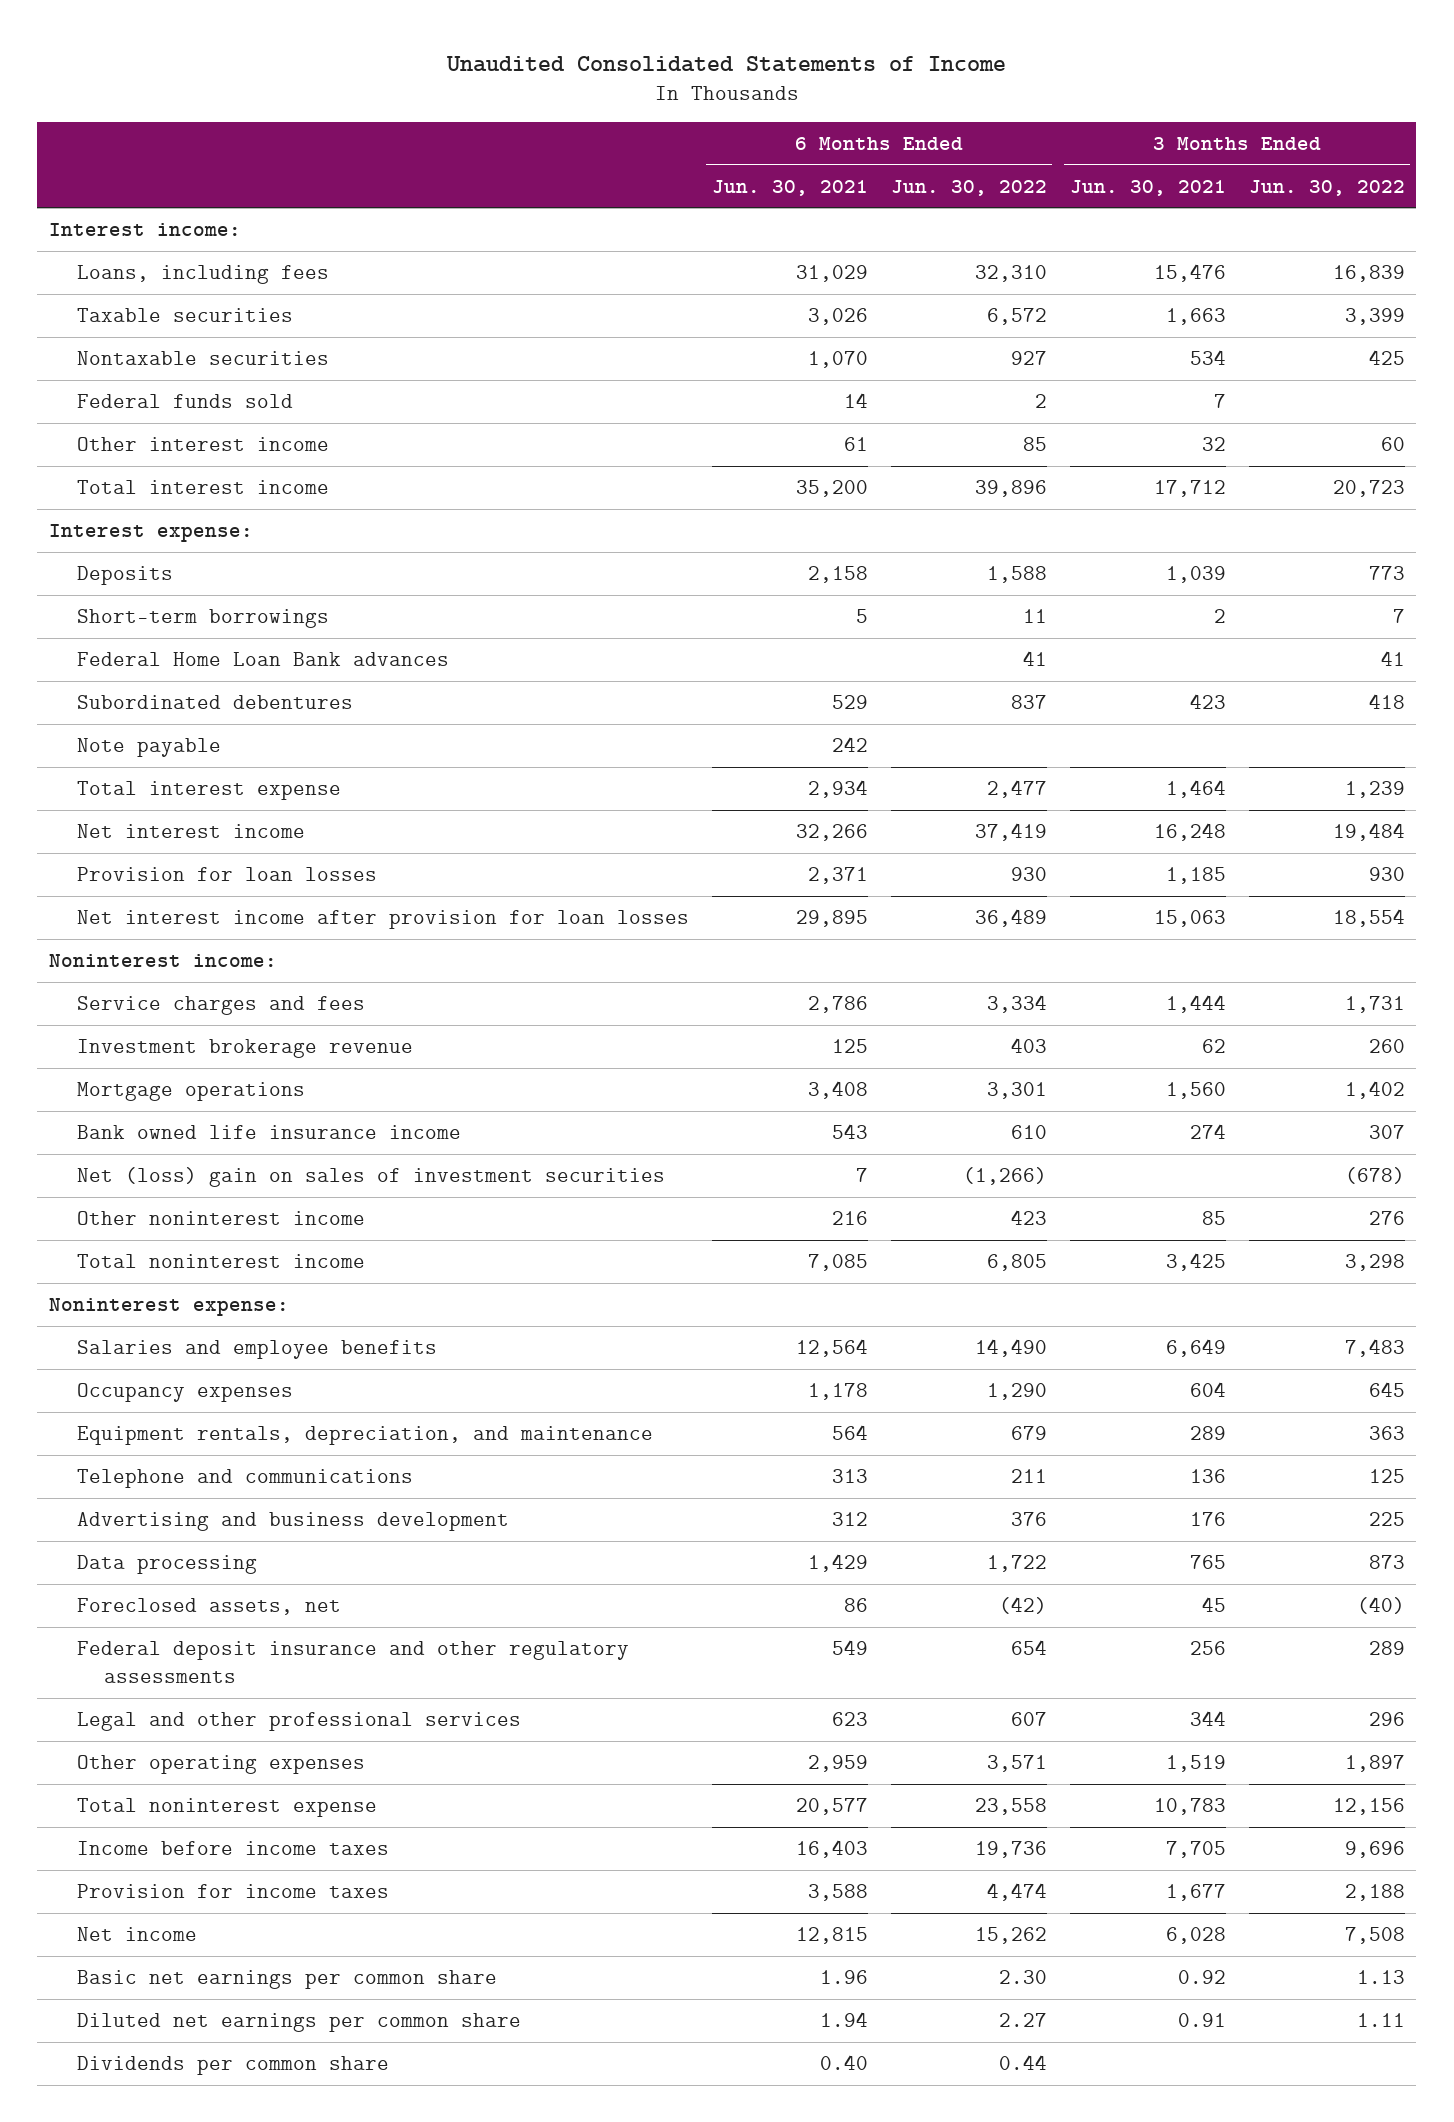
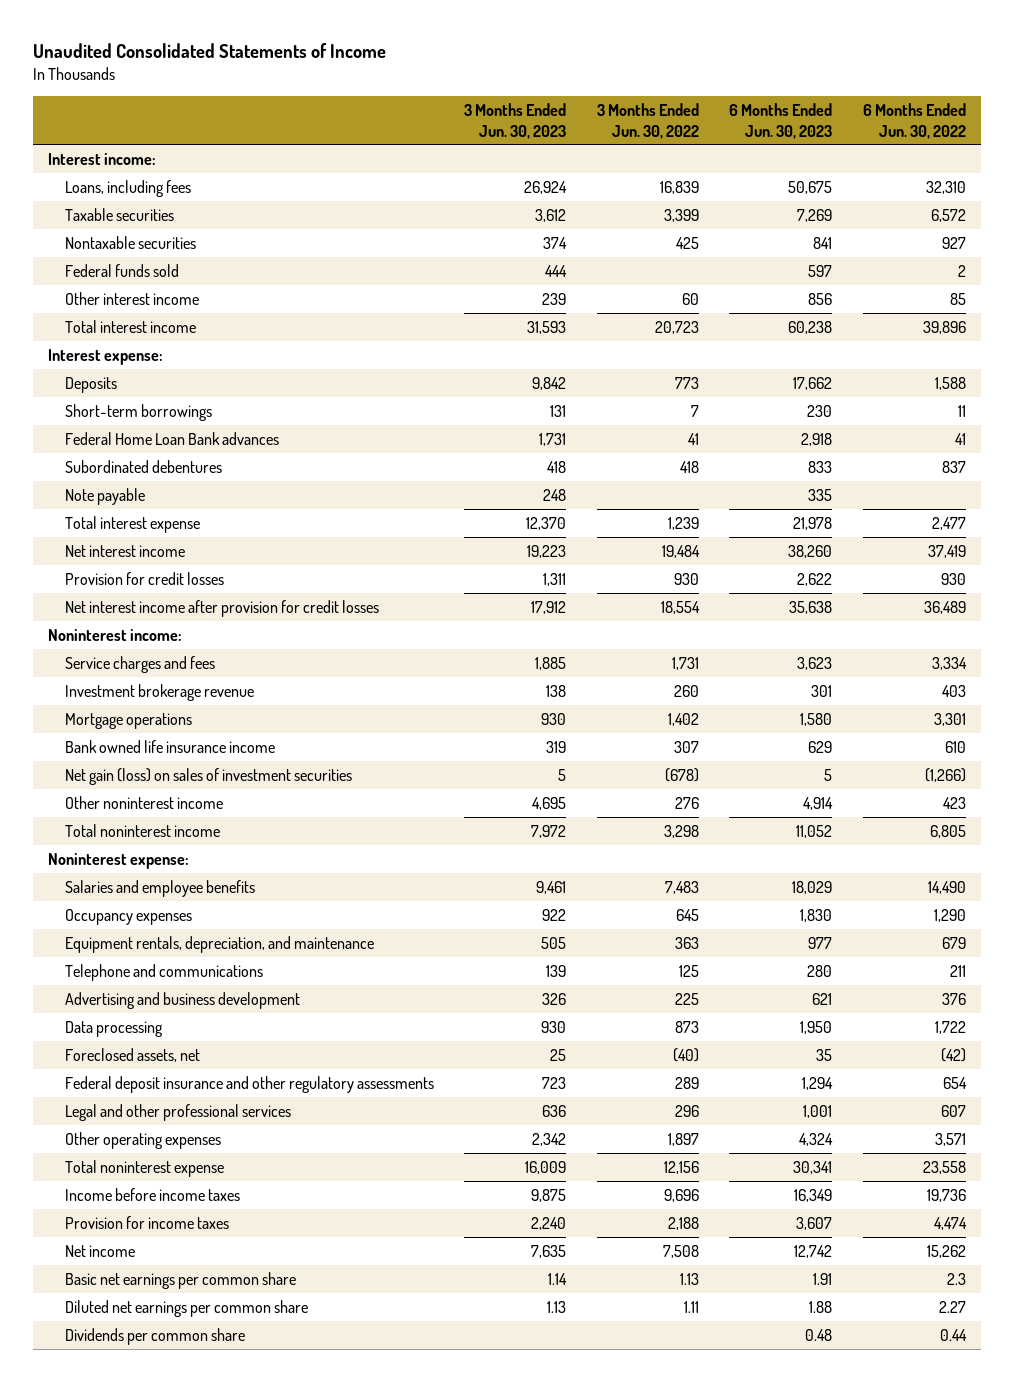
- | 6 Months Ended Jun. 30, 2021 | 6 Months Ended Jun. 30, 2022 | 3 Months Ended Jun. 30, 2021 | 3 Months Ended Jun. 30, 2022
+ | 3 Months Ended Jun. 30, 2023 | 3 Months Ended Jun. 30, 2022 | 6 Months Ended Jun. 30, 2023 | 6 Months Ended Jun. 30, 2022
- Provision for loan losses | 2,371 | 930 | 1,185 | 930
- Net interest income after provision for loan losses | 29,895 | 36,489 | 15,063 | 18,554
+ Provision for credit losses | 1,311 | 930 | 2,622 | 930
+ Net interest income after provision for credit losses | 17,912 | 18,554 | 35,638 | 36,489
- Net (loss) gain on sales of investment securities | 7 | (1,266) | | (678)
+ Net gain (loss) on sales of investment securities | 5 | (678) | 5 | (1,266)
- Basic net earnings per common share | 1.96 | 2.30 | 0.92 | 1.13
+ Basic net earnings per common share | 1.14 | 1.13 | 1.91 | 2.3

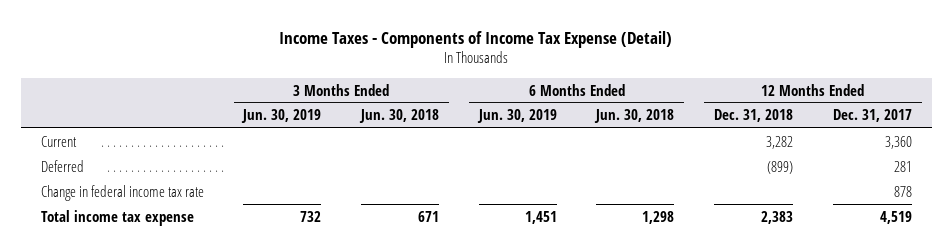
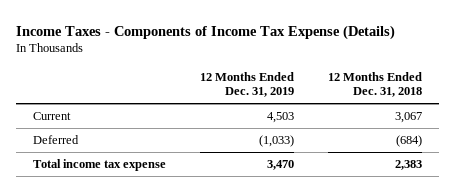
- Income Taxes - Components of Income Tax Expense (Detail)
+ Income Taxes - Components of Income Tax Expense (Details)
- | 3 Months Ended Jun. 30, 2019 | 3 Months Ended Jun. 30, 2018 | 6 Months Ended Jun. 30, 2019 | 6 Months Ended Jun. 30, 2018 | 12 Months Ended Dec. 31, 2018 | 12 Months Ended Dec. 31, 2017
+ | 12 Months Ended Dec. 31, 2019 | 12 Months Ended Dec. 31, 2018
- Current | | | | | 3,282 | 3,360
- Deferred | | | | | (899) | 281
- Change in federal income tax rate | | | | | | 878
+ Current | 4,503 | 3,067
+ Deferred | (1,033) | (684)

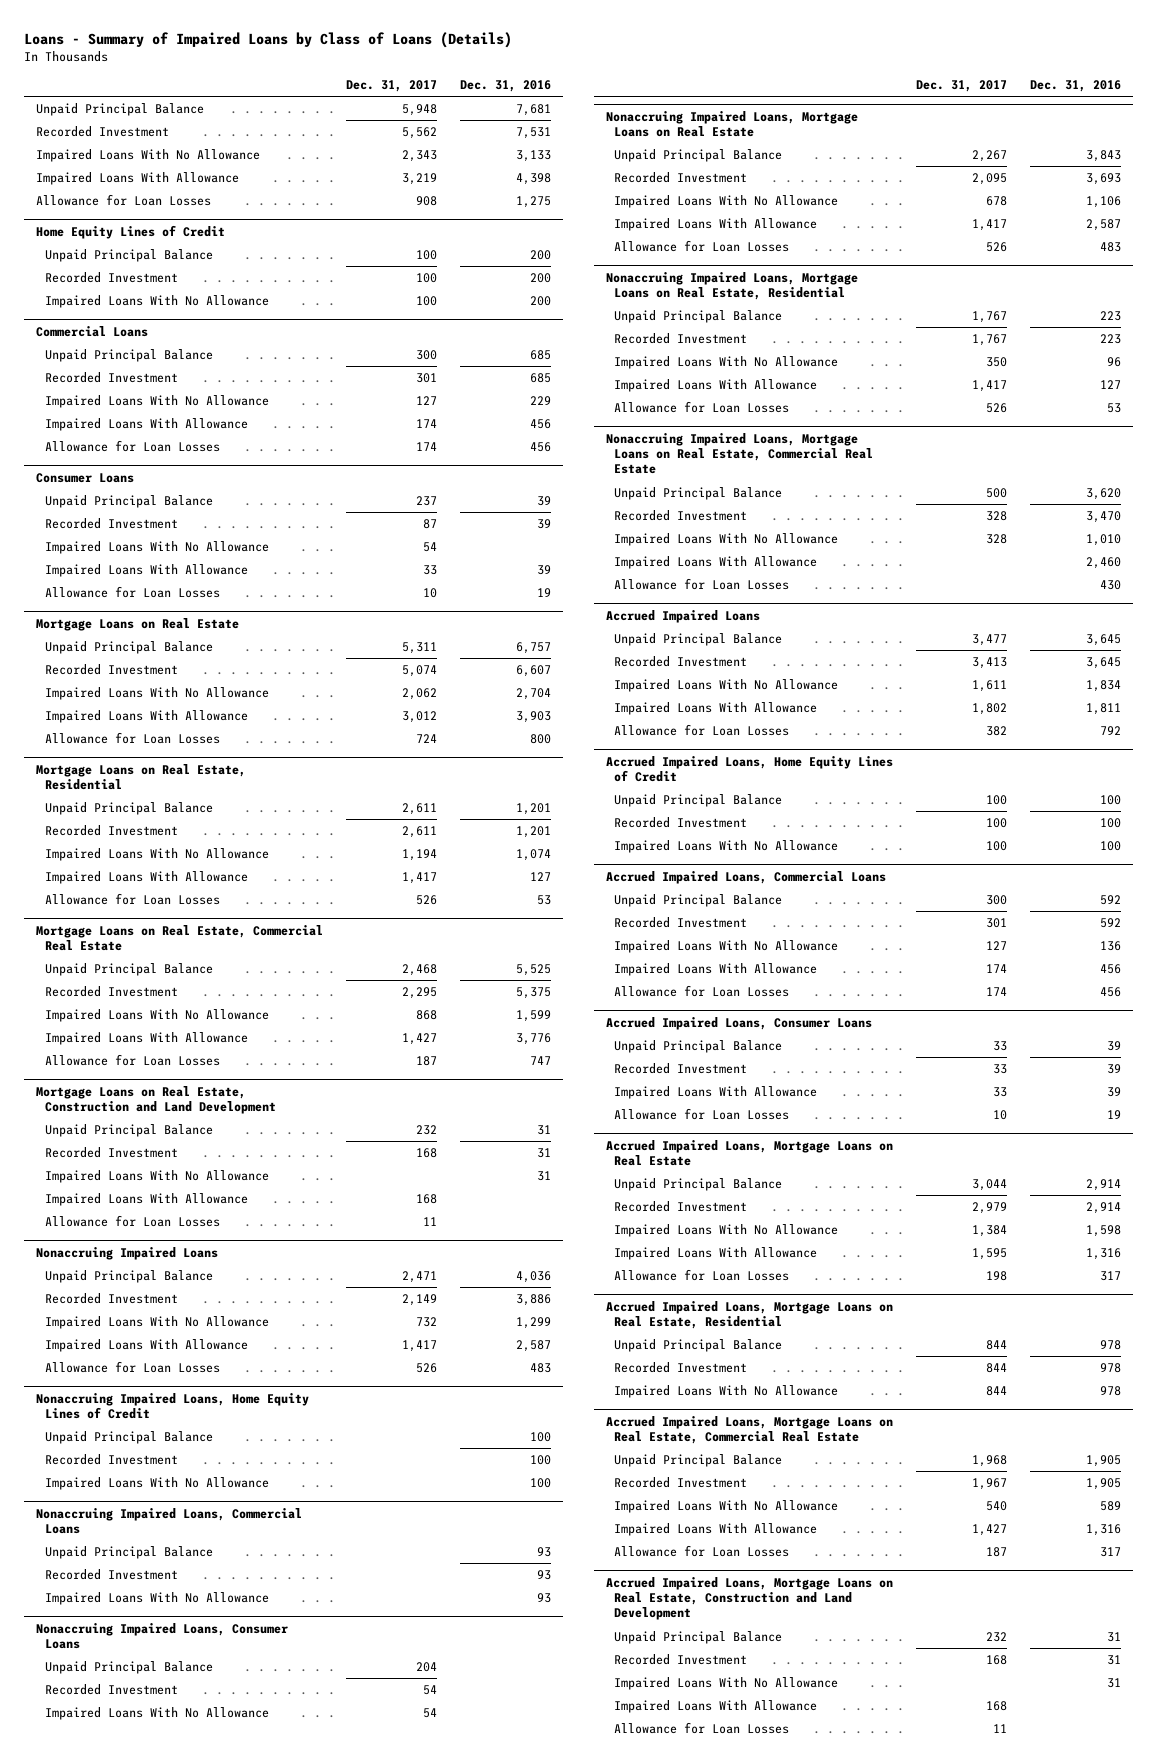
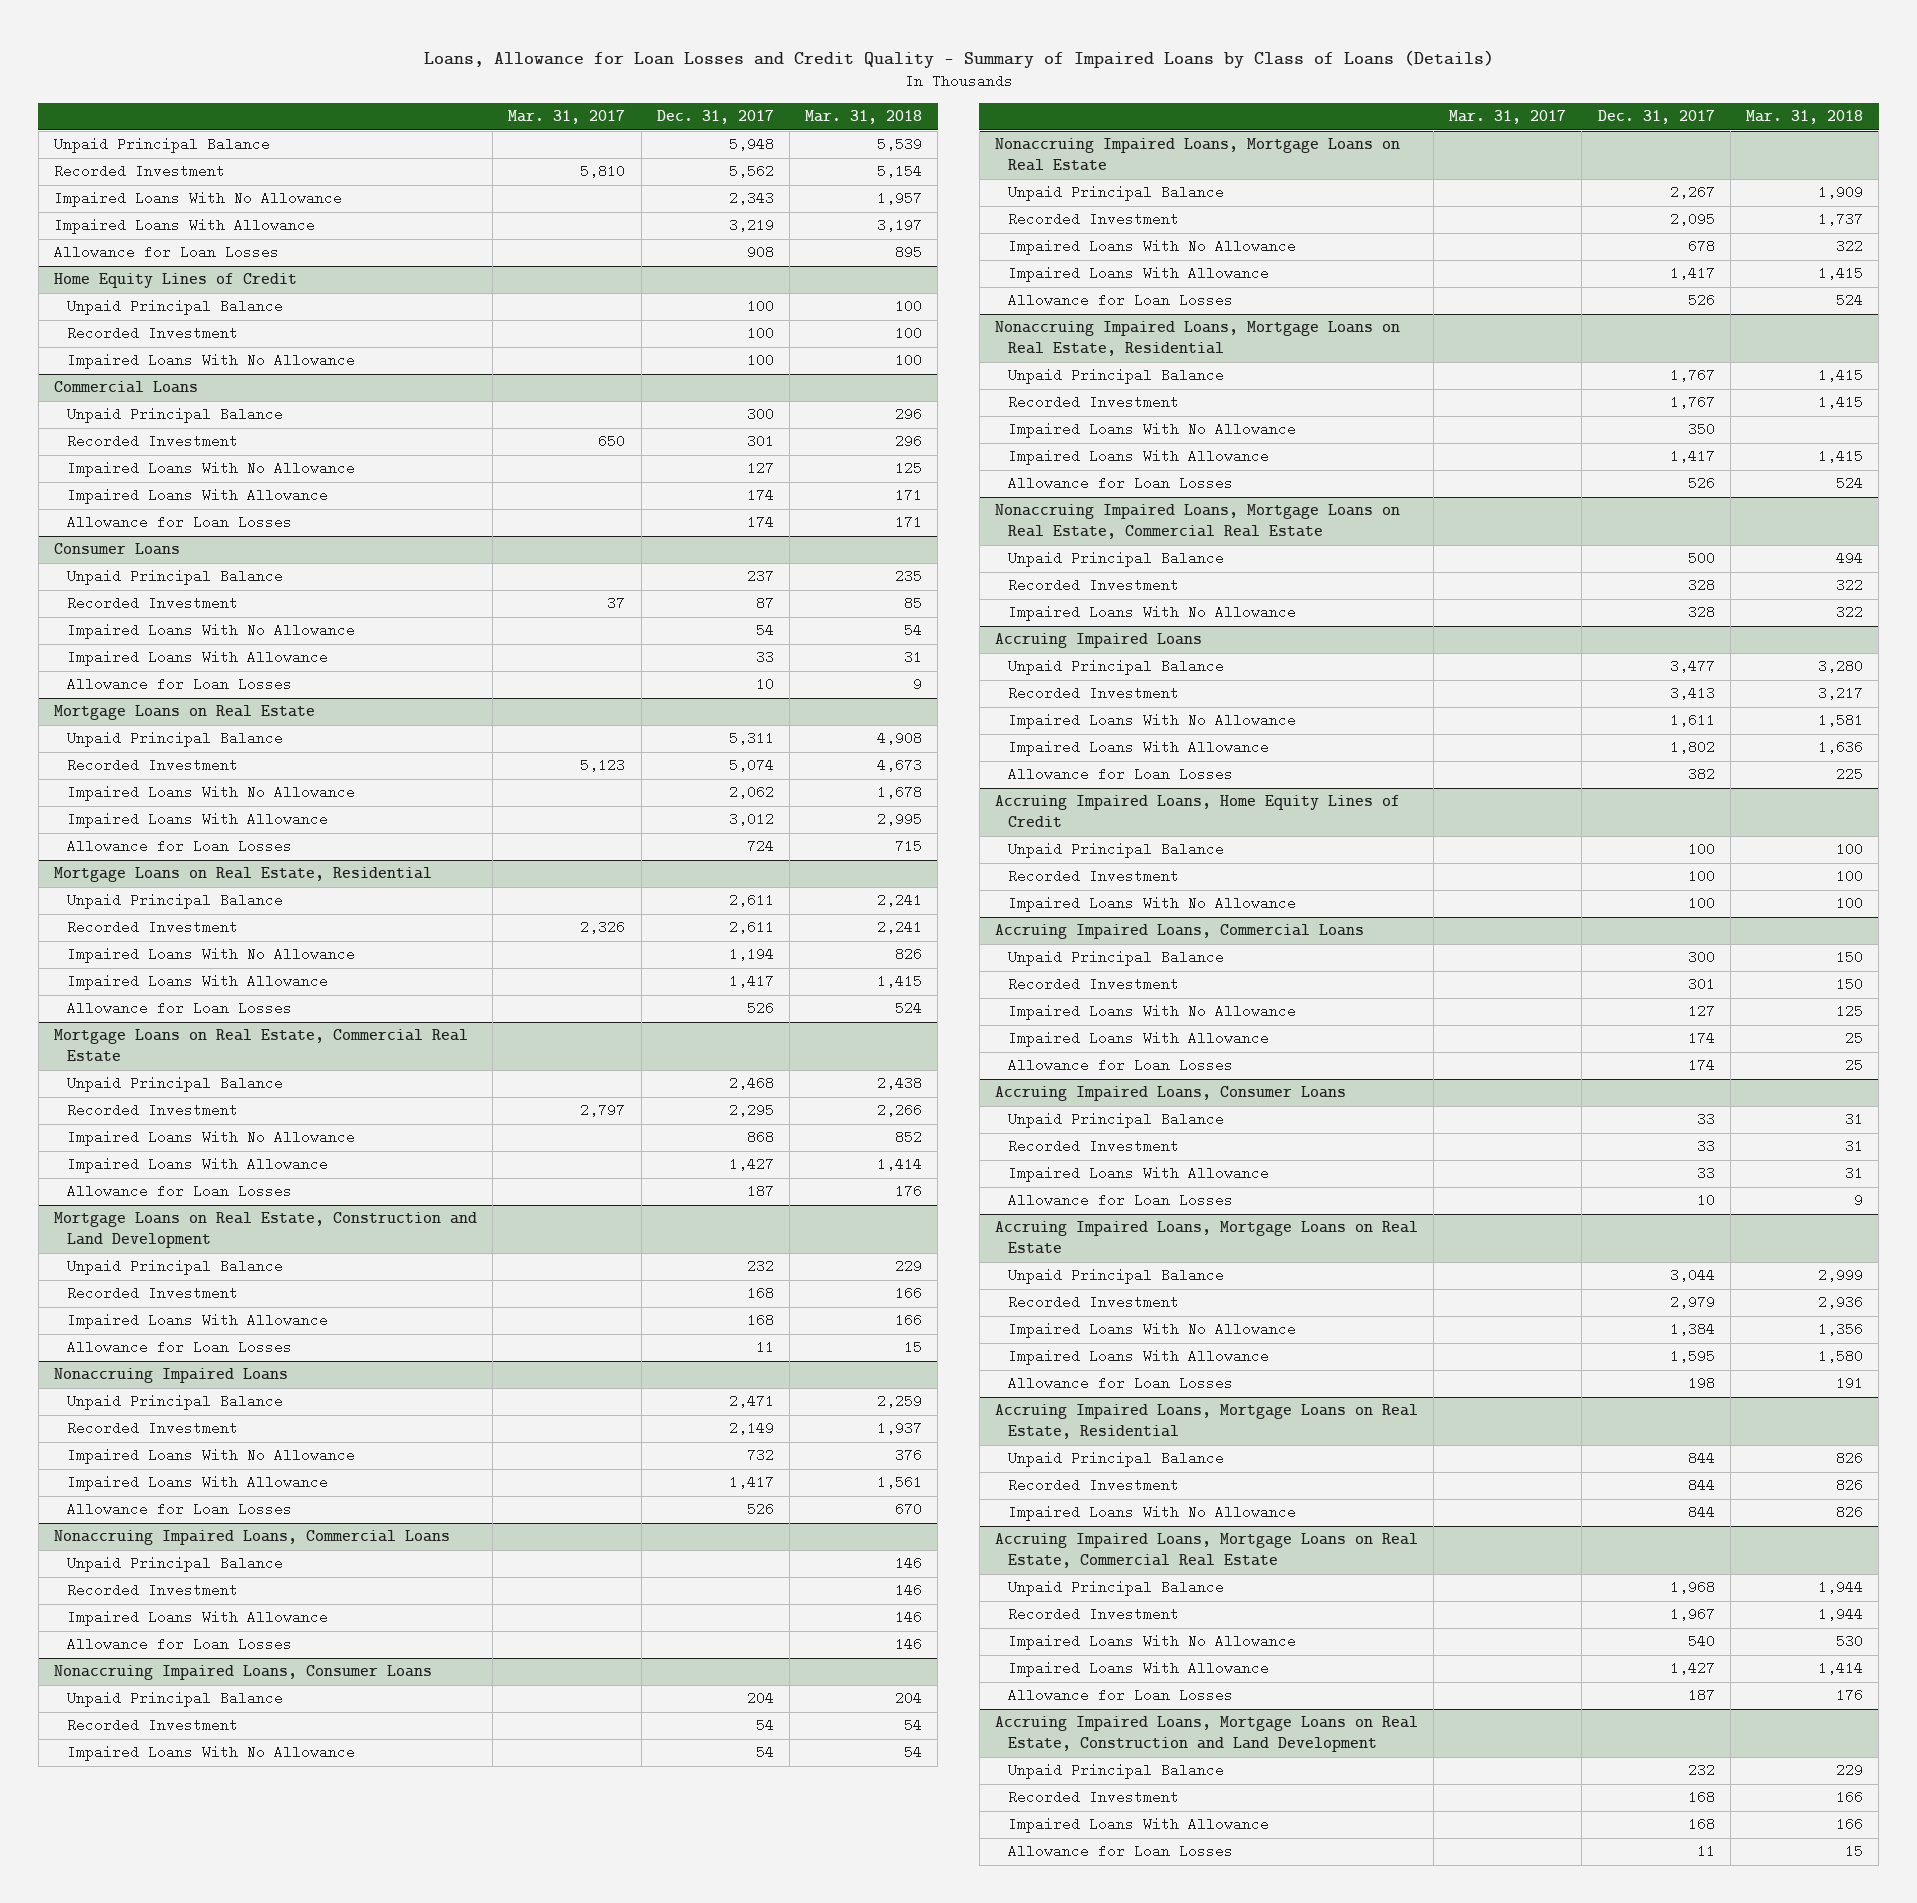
- Loans - Summary of Impaired Loans by Class of Loans (Details)
+ Loans, Allowance for Loan Losses and Credit Quality - Summary of Impaired Loans by Class of Loans (Details)
- | Dec. 31, 2017 | Dec. 31, 2016
+ | Mar. 31, 2017 | Dec. 31, 2017 | Mar. 31, 2018
@ Mortgage Loans on Real Estate, Construction and Land Development
- Impaired Loans With No Allowance | | 31
- Nonaccruing Impaired Loans, Home Equity Lines of Credit
- Unpaid Principal Balance | | 100
- Recorded Investment | | 100
- Impaired Loans With No Allowance | | 100
@ Nonaccruing Impaired Loans, Commercial Loans
- Impaired Loans With No Allowance | | 93
+ Impaired Loans With Allowance | | | 146
+ Allowance for Loan Losses | | | 146
@ Nonaccruing Impaired Loans, Mortgage Loans on Real Estate, Commercial Real Estate
- Impaired Loans With Allowance | | 2,460
- Allowance for Loan Losses | | 430
- Accrued Impaired Loans
+ Accruing Impaired Loans
- Accrued Impaired Loans, Home Equity Lines of Credit
+ Accruing Impaired Loans, Home Equity Lines of Credit
- Accrued Impaired Loans, Commercial Loans
+ Accruing Impaired Loans, Commercial Loans
- Accrued Impaired Loans, Consumer Loans
+ Accruing Impaired Loans, Consumer Loans
- Accrued Impaired Loans, Mortgage Loans on Real Estate
+ Accruing Impaired Loans, Mortgage Loans on Real Estate
- Accrued Impaired Loans, Mortgage Loans on Real Estate, Residential
+ Accruing Impaired Loans, Mortgage Loans on Real Estate, Residential
- Accrued Impaired Loans, Mortgage Loans on Real Estate, Commercial Real Estate
+ Accruing Impaired Loans, Mortgage Loans on Real Estate, Commercial Real Estate
- Accrued Impaired Loans, Mortgage Loans on Real Estate, Construction and Land Development
+ Accruing Impaired Loans, Mortgage Loans on Real Estate, Construction and Land Development
- Impaired Loans With No Allowance | | 31

